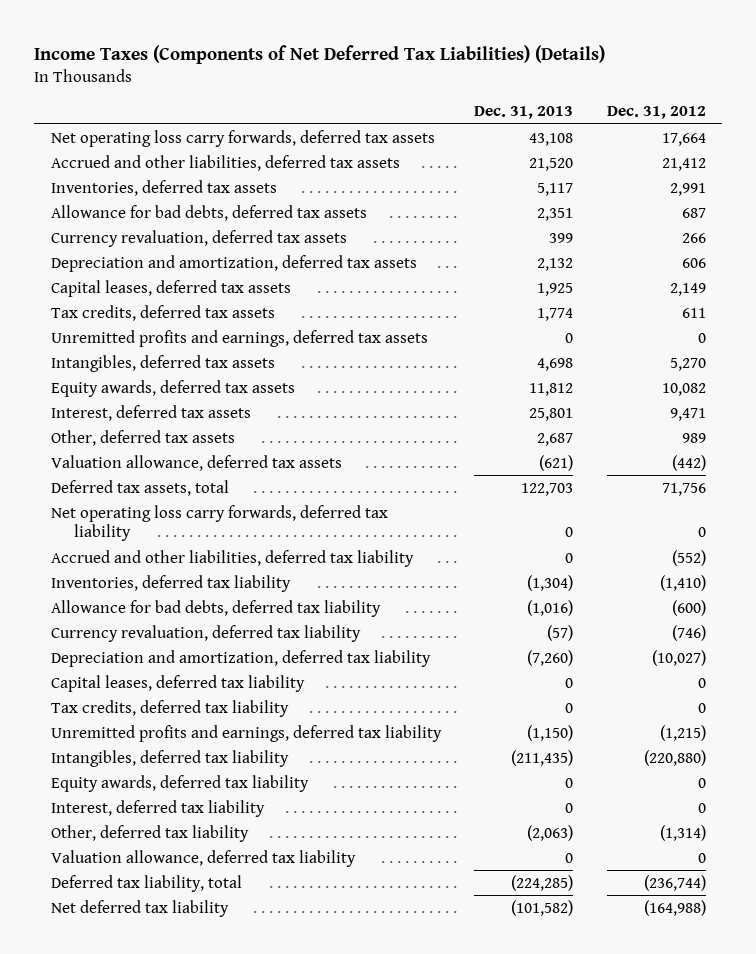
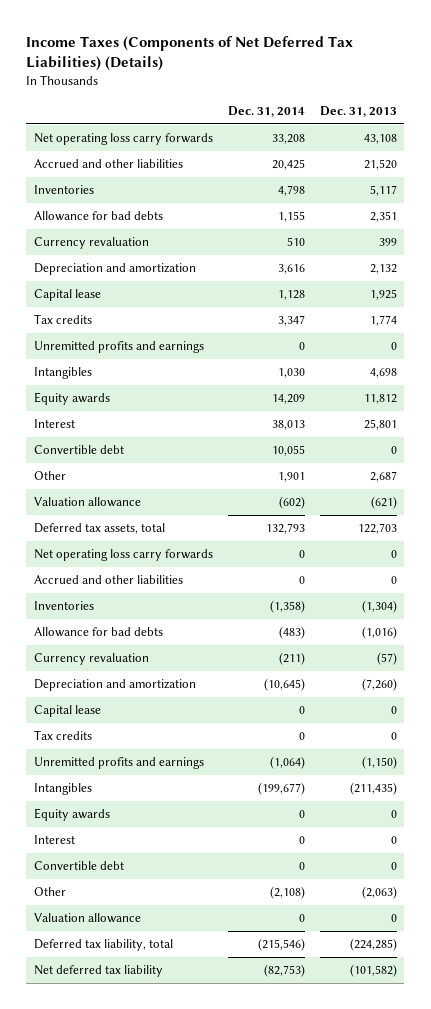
- | Dec. 31, 2013 | Dec. 31, 2012
+ | Dec. 31, 2014 | Dec. 31, 2013
- Net operating loss carry forwards, deferred tax assets | 43,108 | 17,664
- Accrued and other liabilities, deferred tax assets | 21,520 | 21,412
- Inventories, deferred tax assets | 5,117 | 2,991
- Allowance for bad debts, deferred tax assets | 2,351 | 687
- Currency revaluation, deferred tax assets | 399 | 266
- Depreciation and amortization, deferred tax assets | 2,132 | 606
- Capital leases, deferred tax assets | 1,925 | 2,149
- Tax credits, deferred tax assets | 1,774 | 611
- Unremitted profits and earnings, deferred tax assets | 0 | 0
- Intangibles, deferred tax assets | 4,698 | 5,270
- Equity awards, deferred tax assets | 11,812 | 10,082
- Interest, deferred tax assets | 25,801 | 9,471
- Other, deferred tax assets | 2,687 | 989
- Valuation allowance, deferred tax assets | (621) | (442)
+ Net operating loss carry forwards | 33,208 | 43,108
+ Accrued and other liabilities | 20,425 | 21,520
+ Inventories | 4,798 | 5,117
+ Allowance for bad debts | 1,155 | 2,351
+ Currency revaluation | 510 | 399
+ Depreciation and amortization | 3,616 | 2,132
+ Capital lease | 1,128 | 1,925
+ Tax credits | 3,347 | 1,774
+ Unremitted profits and earnings | 0 | 0
+ Intangibles | 1,030 | 4,698
+ Equity awards | 14,209 | 11,812
+ Interest | 38,013 | 25,801
+ Convertible debt | 10,055 | 0
+ Other | 1,901 | 2,687
+ Valuation allowance | (602) | (621)
- Net operating loss carry forwards, deferred tax liability | 0 | 0
- Accrued and other liabilities, deferred tax liability | 0 | (552)
- Inventories, deferred tax liability | (1,304) | (1,410)
- Allowance for bad debts, deferred tax liability | (1,016) | (600)
- Currency revaluation, deferred tax liability | (57) | (746)
- Depreciation and amortization, deferred tax liability | (7,260) | (10,027)
- Capital leases, deferred tax liability | 0 | 0
- Tax credits, deferred tax liability | 0 | 0
- Unremitted profits and earnings, deferred tax liability | (1,150) | (1,215)
- Intangibles, deferred tax liability | (211,435) | (220,880)
- Equity awards, deferred tax liability | 0 | 0
- Interest, deferred tax liability | 0 | 0
- Other, deferred tax liability | (2,063) | (1,314)
- Valuation allowance, deferred tax liability | 0 | 0
+ Net operating loss carry forwards | 0 | 0
+ Accrued and other liabilities | 0 | 0
+ Inventories | (1,358) | (1,304)
+ Allowance for bad debts | (483) | (1,016)
+ Currency revaluation | (211) | (57)
+ Depreciation and amortization | (10,645) | (7,260)
+ Capital lease | 0 | 0
+ Tax credits | 0 | 0
+ Unremitted profits and earnings | (1,064) | (1,150)
+ Intangibles | (199,677) | (211,435)
+ Equity awards | 0 | 0
+ Interest | 0 | 0
+ Convertible debt | 0 | 0
+ Other | (2,108) | (2,063)
+ Valuation allowance | 0 | 0

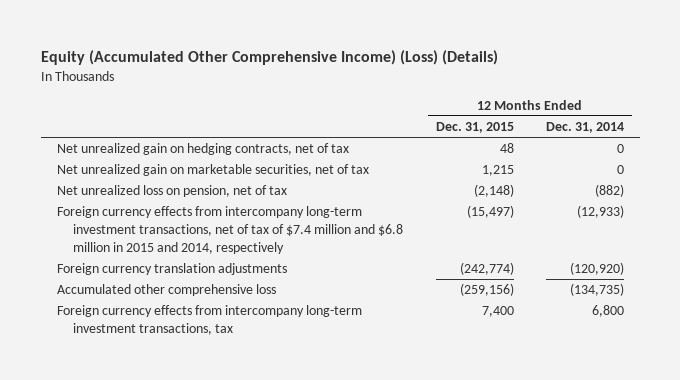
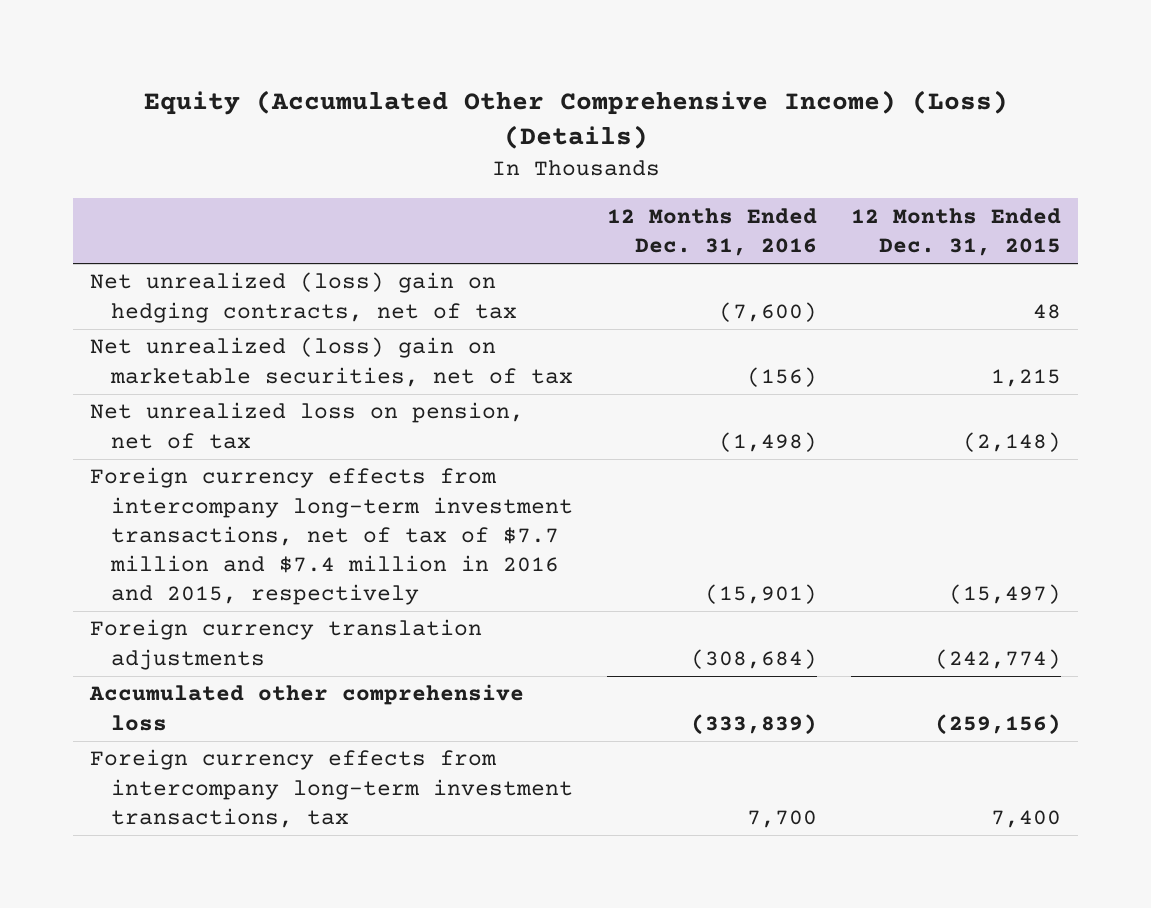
- | 12 Months Ended Dec. 31, 2015 | 12 Months Ended Dec. 31, 2014
+ | 12 Months Ended Dec. 31, 2016 | 12 Months Ended Dec. 31, 2015
- Net unrealized gain on hedging contracts, net of tax | 48 | 0
- Net unrealized gain on marketable securities, net of tax | 1,215 | 0
+ Net unrealized (loss) gain on hedging contracts, net of tax | (7,600) | 48
+ Net unrealized (loss) gain on marketable securities, net of tax | (156) | 1,215
- Foreign currency effects from intercompany long-term investment transactions, net of tax of $7.4 million and $6.8 million in 2015 and 2014, respectively | (15,497) | (12,933)
+ Foreign currency effects from intercompany long-term investment transactions, net of tax of $7.7 million and $7.4 million in 2016 and 2015, respectively | (15,901) | (15,497)

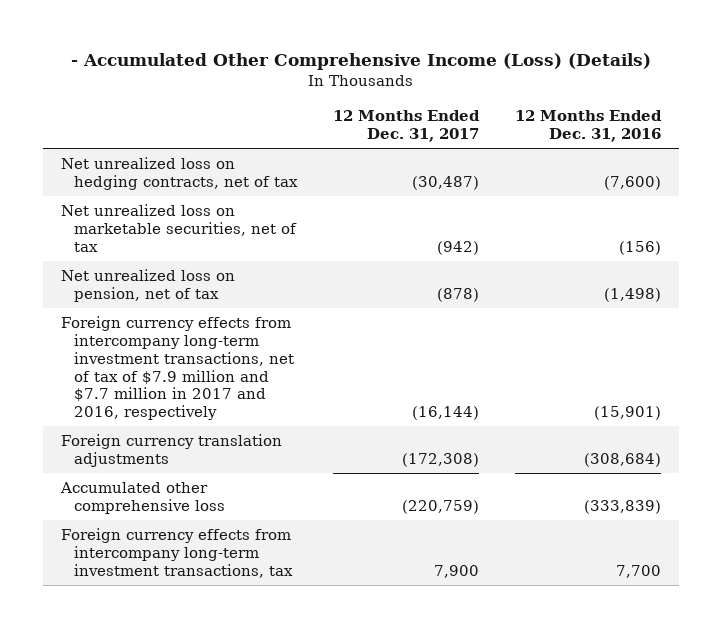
- Equity (Accumulated Other Comprehensive Income) (Loss) (Details)
+ - Accumulated Other Comprehensive Income (Loss) (Details)
- | 12 Months Ended Dec. 31, 2016 | 12 Months Ended Dec. 31, 2015
+ | 12 Months Ended Dec. 31, 2017 | 12 Months Ended Dec. 31, 2016
- Net unrealized (loss) gain on hedging contracts, net of tax | (7,600) | 48
- Net unrealized (loss) gain on marketable securities, net of tax | (156) | 1,215
+ Net unrealized loss on hedging contracts, net of tax | (30,487) | (7,600)
+ Net unrealized loss on marketable securities, net of tax | (942) | (156)
- Foreign currency effects from intercompany long-term investment transactions, net of tax of $7.7 million and $7.4 million in 2016 and 2015, respectively | (15,901) | (15,497)
+ Foreign currency effects from intercompany long-term investment transactions, net of tax of $7.9 million and $7.7 million in 2017 and 2016, respectively | (16,144) | (15,901)

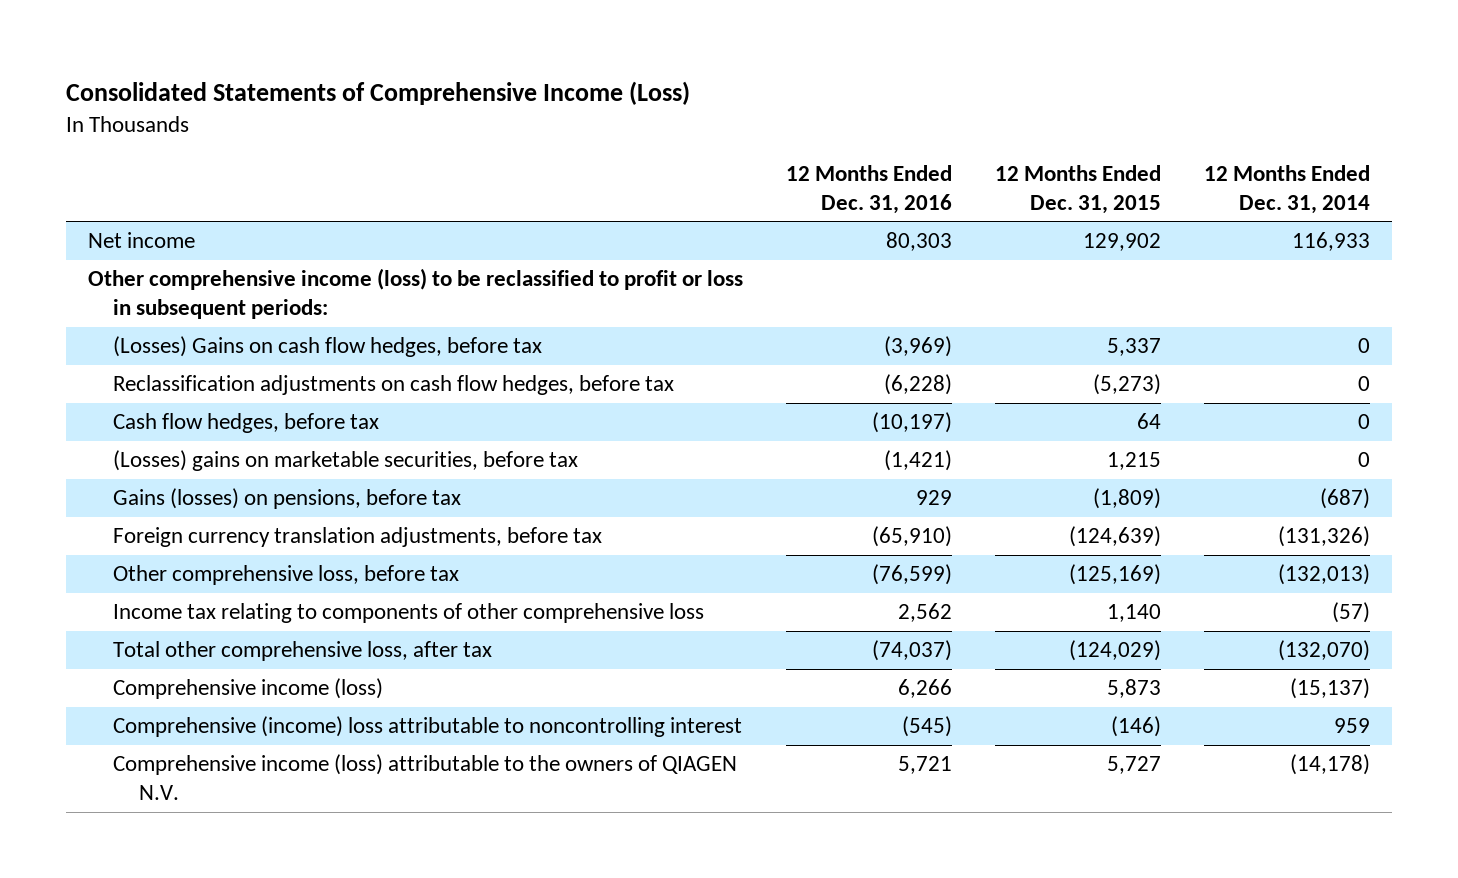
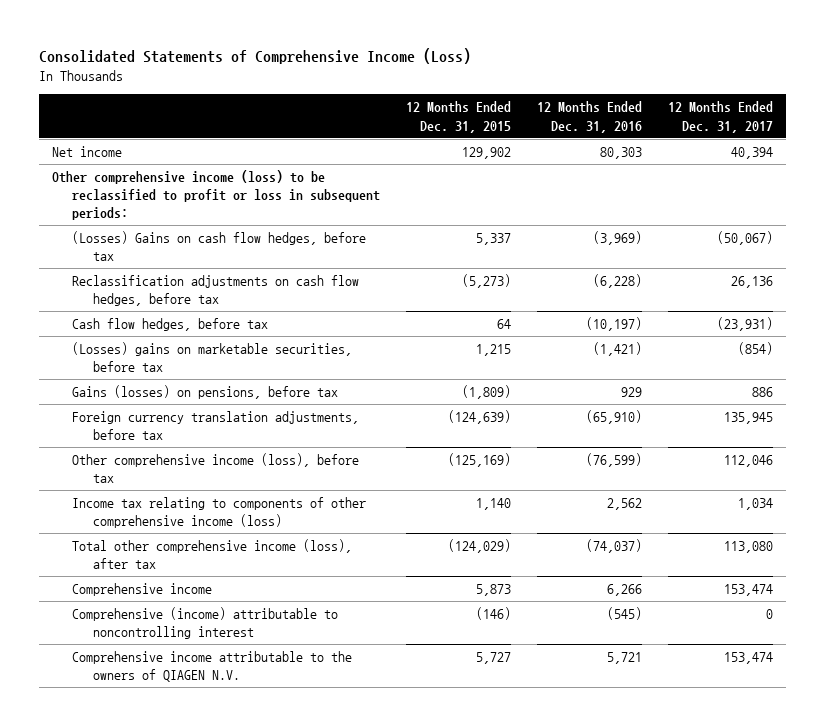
- | 12 Months Ended Dec. 31, 2016 | 12 Months Ended Dec. 31, 2015 | 12 Months Ended Dec. 31, 2014
+ | 12 Months Ended Dec. 31, 2015 | 12 Months Ended Dec. 31, 2016 | 12 Months Ended Dec. 31, 2017
- Other comprehensive loss, before tax | (76,599) | (125,169) | (132,013)
- Income tax relating to components of other comprehensive loss | 2,562 | 1,140 | (57)
- Total other comprehensive loss, after tax | (74,037) | (124,029) | (132,070)
- Comprehensive income (loss) | 6,266 | 5,873 | (15,137)
- Comprehensive (income) loss attributable to noncontrolling interest | (545) | (146) | 959
- Comprehensive income (loss) attributable to the owners of QIAGEN N.V. | 5,721 | 5,727 | (14,178)
+ Other comprehensive income (loss), before tax | (125,169) | (76,599) | 112,046
+ Income tax relating to components of other comprehensive income (loss) | 1,140 | 2,562 | 1,034
+ Total other comprehensive income (loss), after tax | (124,029) | (74,037) | 113,080
+ Comprehensive income | 5,873 | 6,266 | 153,474
+ Comprehensive (income) attributable to noncontrolling interest | (146) | (545) | 0
+ Comprehensive income attributable to the owners of QIAGEN N.V. | 5,727 | 5,721 | 153,474

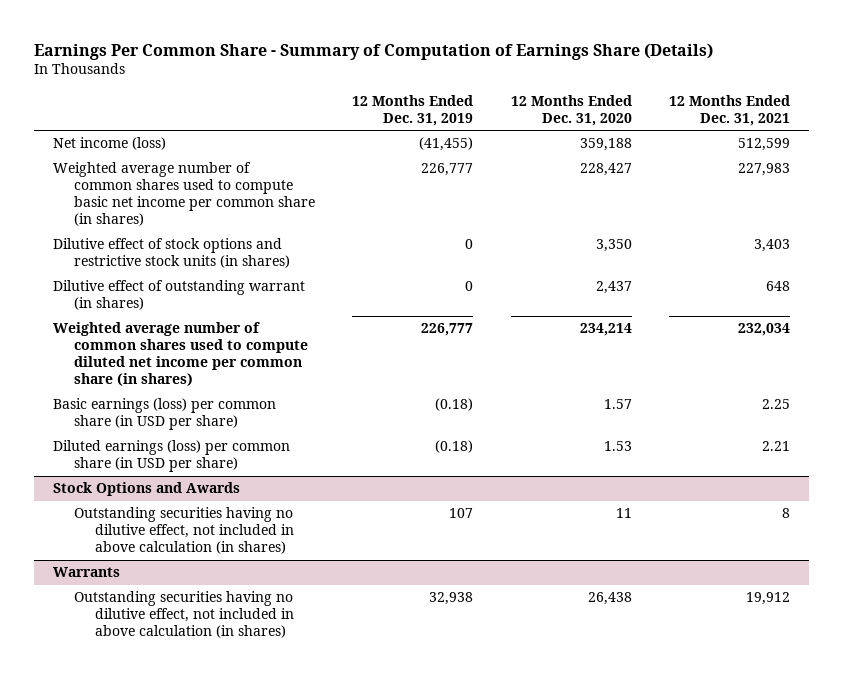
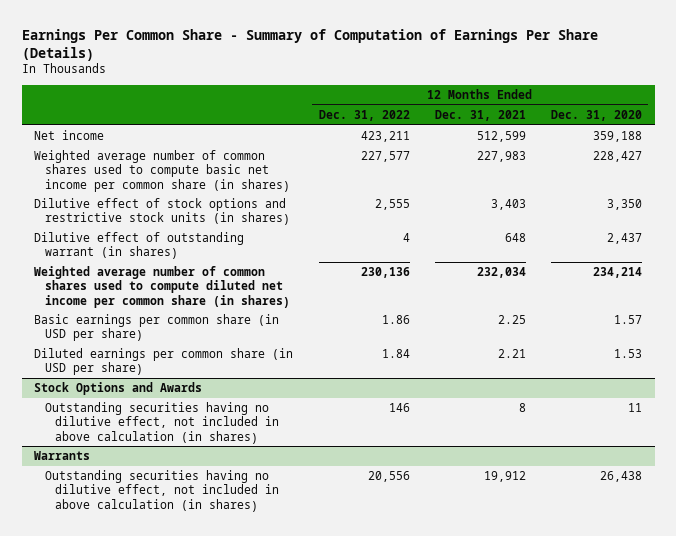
- Earnings Per Common Share - Summary of Computation of Earnings Share (Details)
+ Earnings Per Common Share - Summary of Computation of Earnings Per Share (Details)
- | 12 Months Ended Dec. 31, 2019 | 12 Months Ended Dec. 31, 2020 | 12 Months Ended Dec. 31, 2021
+ | 12 Months Ended Dec. 31, 2022 | 12 Months Ended Dec. 31, 2021 | 12 Months Ended Dec. 31, 2020
- Net income (loss) | (41,455) | 359,188 | 512,599
+ Net income | 423,211 | 512,599 | 359,188
- Basic earnings (loss) per common share (in USD per share) | (0.18) | 1.57 | 2.25
- Diluted earnings (loss) per common share (in USD per share) | (0.18) | 1.53 | 2.21
+ Basic earnings per common share (in USD per share) | 1.86 | 2.25 | 1.57
+ Diluted earnings per common share (in USD per share) | 1.84 | 2.21 | 1.53

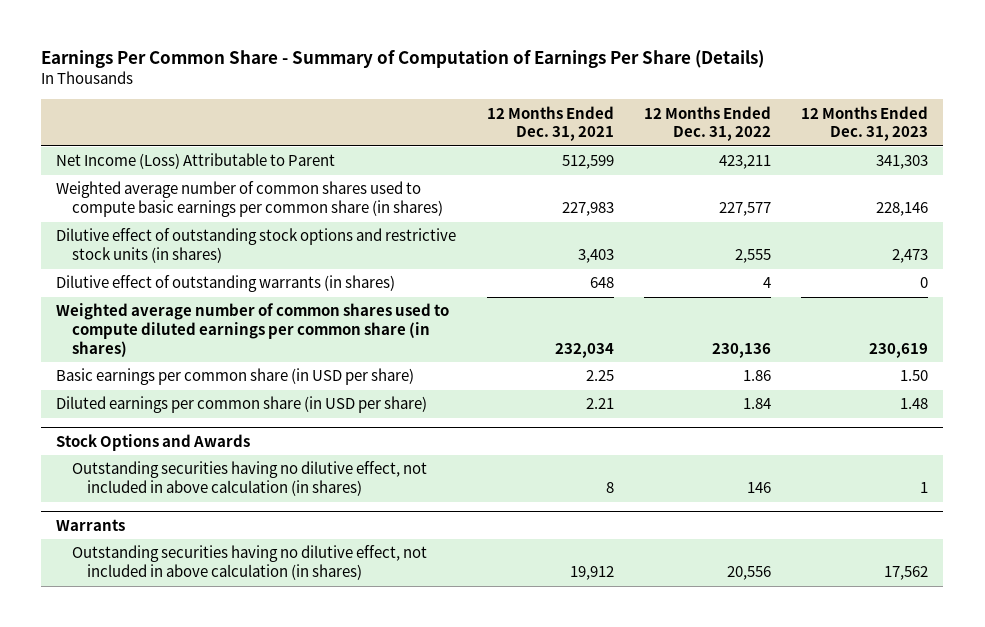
- | 12 Months Ended Dec. 31, 2022 | 12 Months Ended Dec. 31, 2021 | 12 Months Ended Dec. 31, 2020
+ | 12 Months Ended Dec. 31, 2021 | 12 Months Ended Dec. 31, 2022 | 12 Months Ended Dec. 31, 2023
- Net income | 423,211 | 512,599 | 359,188
- Weighted average number of common shares used to compute basic net income per common share (in shares) | 227,577 | 227,983 | 228,427
- Dilutive effect of stock options and restrictive stock units (in shares) | 2,555 | 3,403 | 3,350
- Dilutive effect of outstanding warrant (in shares) | 4 | 648 | 2,437
- Weighted average number of common shares used to compute diluted net income per common share (in shares) | 230,136 | 232,034 | 234,214
+ Net Income (Loss) Attributable to Parent | 512,599 | 423,211 | 341,303
+ Weighted average number of common shares used to compute basic earnings per common share (in shares) | 227,983 | 227,577 | 228,146
+ Dilutive effect of outstanding stock options and restrictive stock units (in shares) | 3,403 | 2,555 | 2,473
+ Dilutive effect of outstanding warrants (in shares) | 648 | 4 | 0
+ Weighted average number of common shares used to compute diluted earnings per common share (in shares) | 232,034 | 230,136 | 230,619

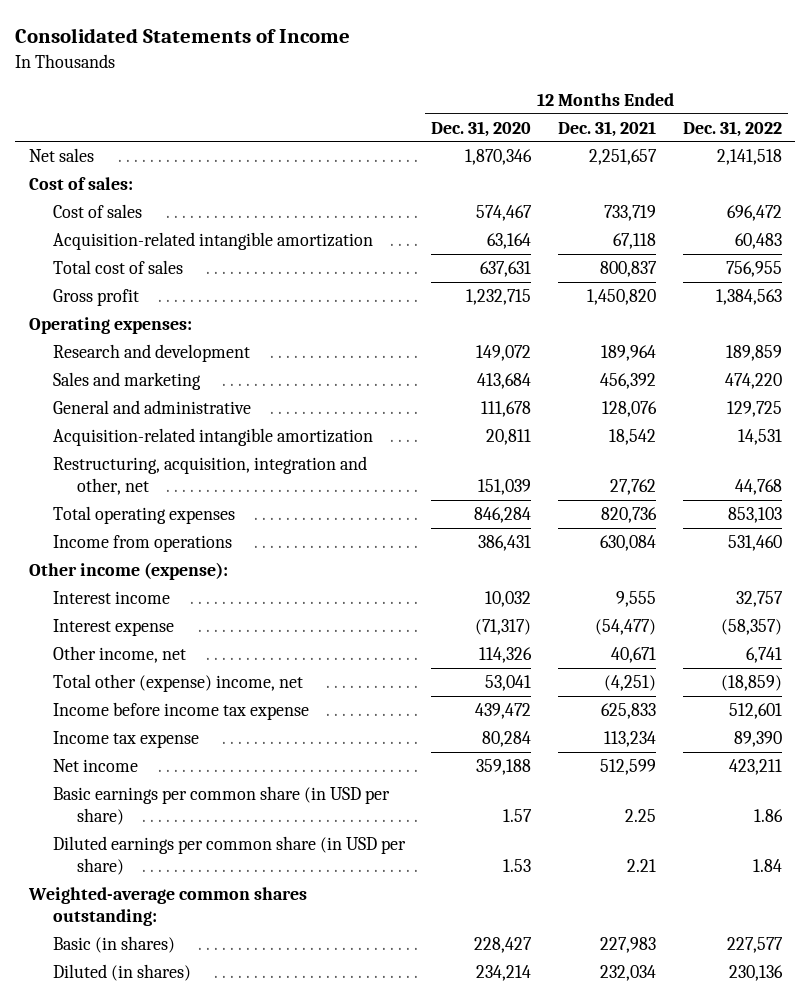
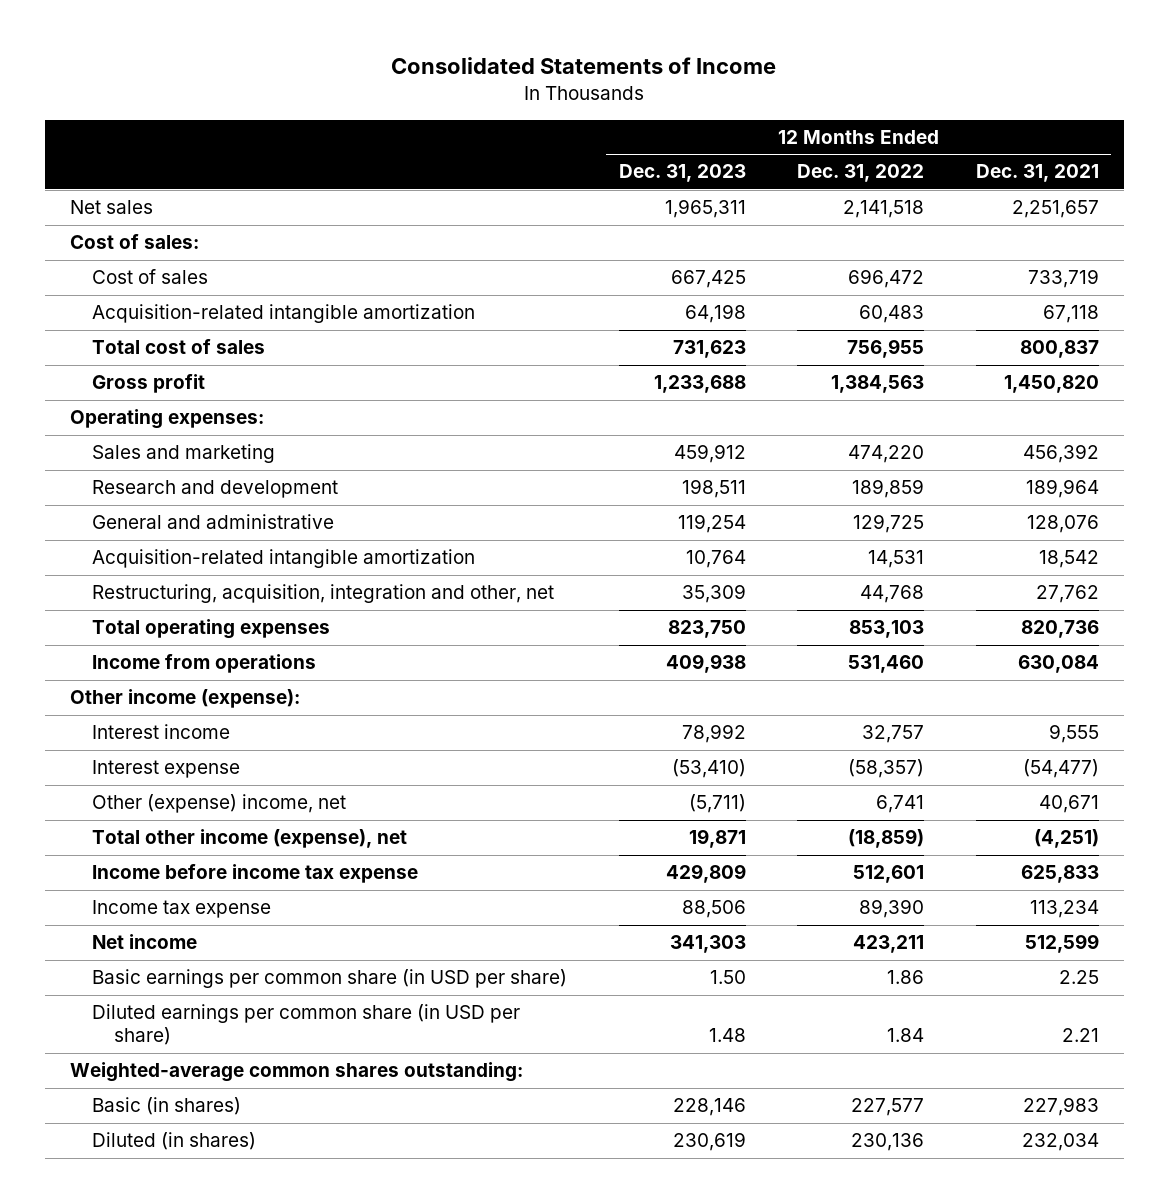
- | 12 Months Ended Dec. 31, 2020 | 12 Months Ended Dec. 31, 2021 | 12 Months Ended Dec. 31, 2022
+ | 12 Months Ended Dec. 31, 2023 | 12 Months Ended Dec. 31, 2022 | 12 Months Ended Dec. 31, 2021
moved down: Research and development | 198,511 | 189,859 | 189,964
- Other income, net | 114,326 | 40,671 | 6,741
- Total other (expense) income, net | 53,041 | (4,251) | (18,859)
+ Other (expense) income, net | (5,711) | 6,741 | 40,671
+ Total other income (expense), net | 19,871 | (18,859) | (4,251)

